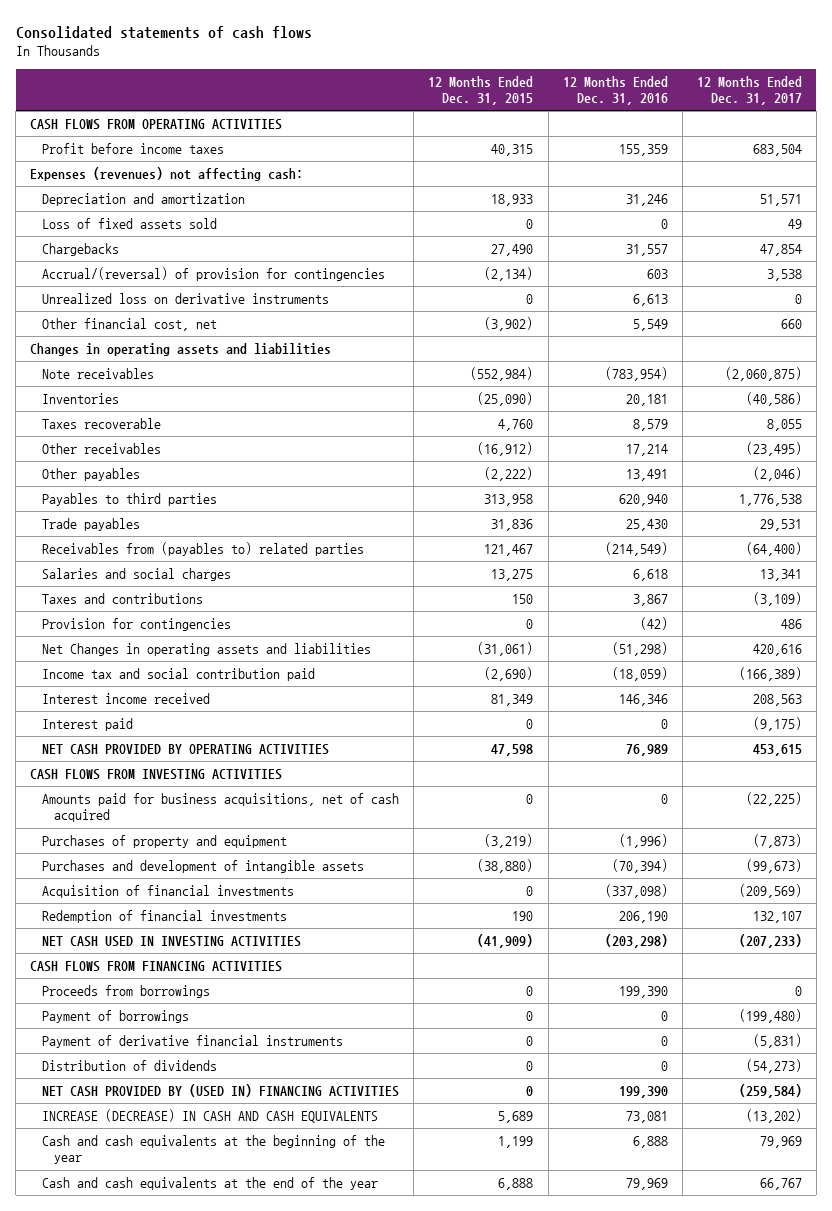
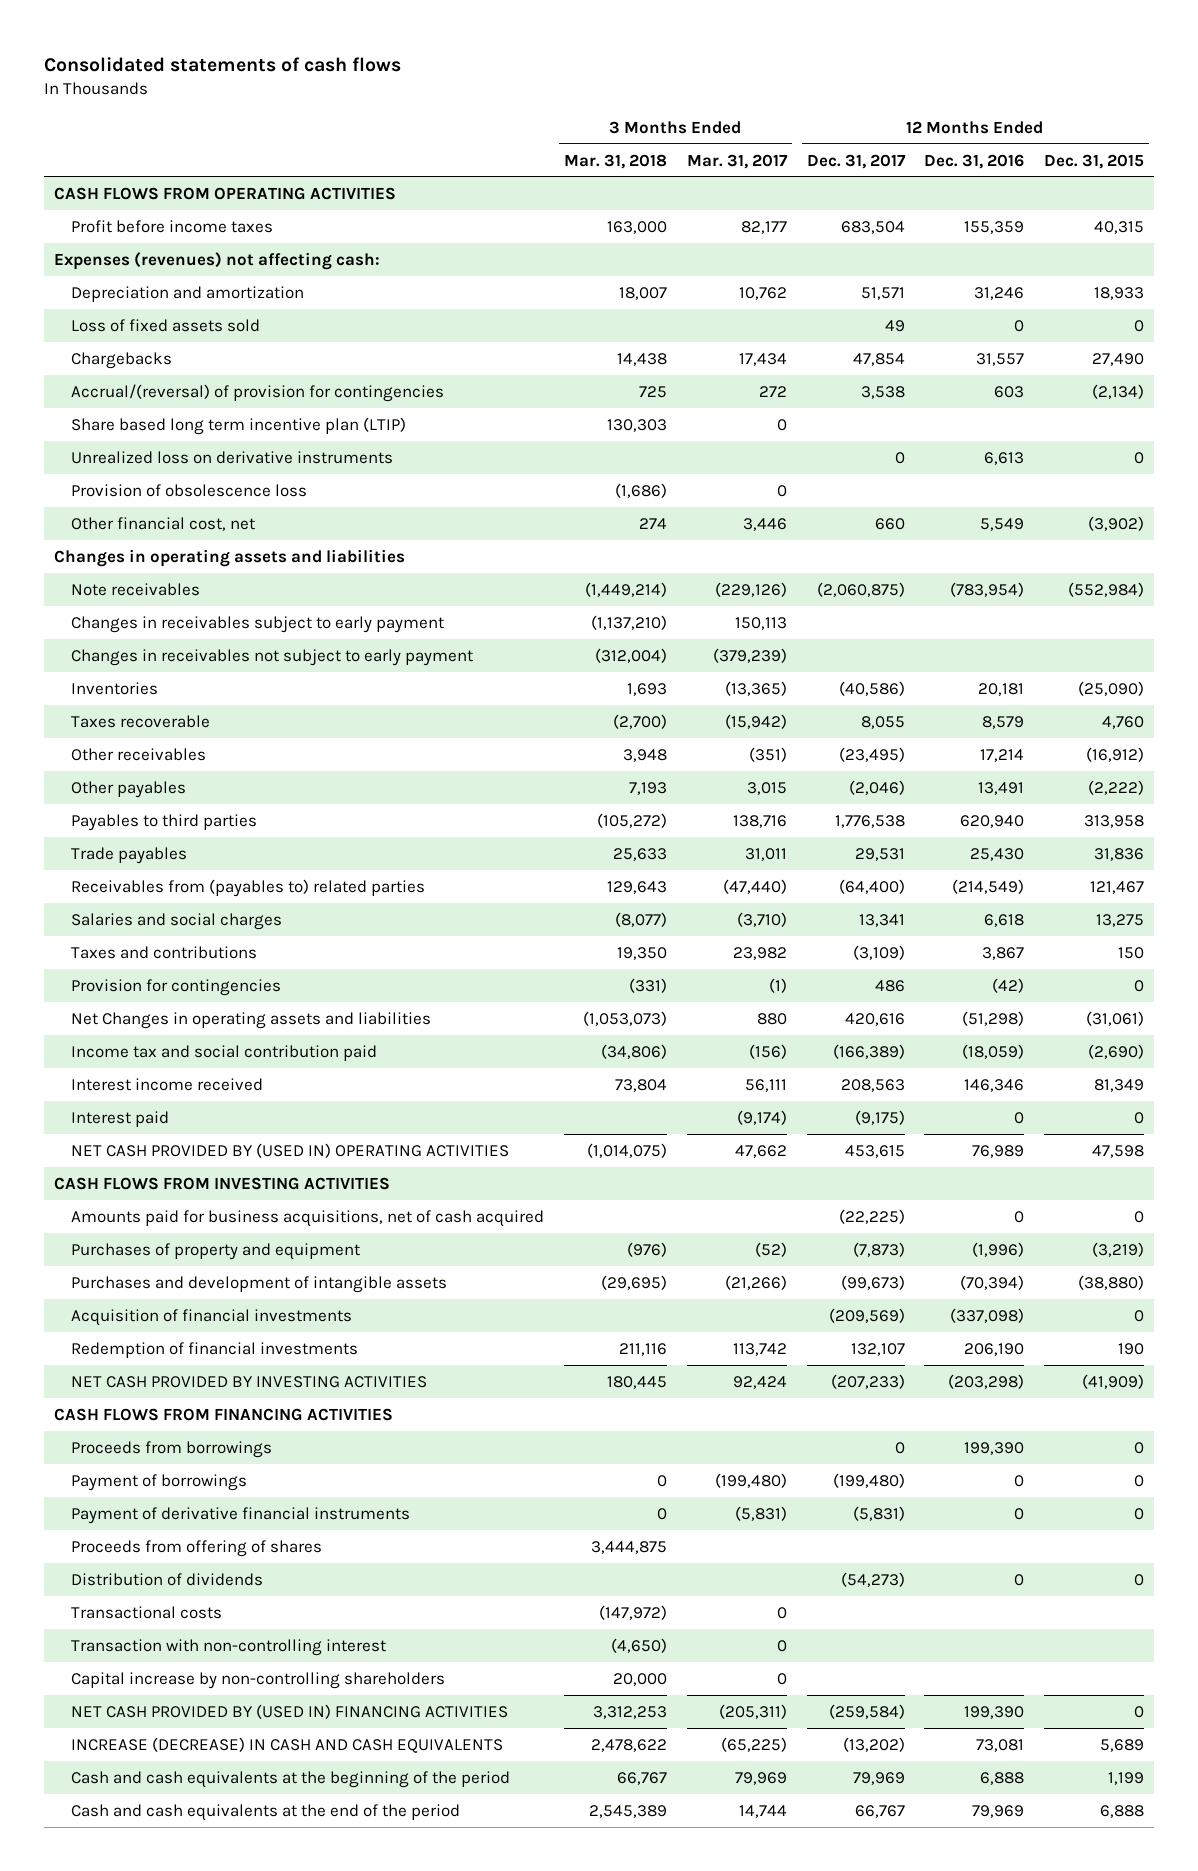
- | 12 Months Ended Dec. 31, 2015 | 12 Months Ended Dec. 31, 2016 | 12 Months Ended Dec. 31, 2017
+ | 3 Months Ended Mar. 31, 2018 | 3 Months Ended Mar. 31, 2017 | 12 Months Ended Dec. 31, 2017 | 12 Months Ended Dec. 31, 2016 | 12 Months Ended Dec. 31, 2015
+ Share based long term incentive plan (LTIP) | 130,303 | 0 | | |
+ Provision of obsolescence loss | (1,686) | 0 | | |
+ Changes in receivables subject to early payment | (1,137,210) | 150,113 | | |
+ Changes in receivables not subject to early payment | (312,004) | (379,239) | | |
- NET CASH PROVIDED BY OPERATING ACTIVITIES | 47,598 | 76,989 | 453,615
+ NET CASH PROVIDED BY (USED IN) OPERATING ACTIVITIES | (1,014,075) | 47,662 | 453,615 | 76,989 | 47,598
- NET CASH USED IN INVESTING ACTIVITIES | (41,909) | (203,298) | (207,233)
+ NET CASH PROVIDED BY INVESTING ACTIVITIES | 180,445 | 92,424 | (207,233) | (203,298) | (41,909)
+ Proceeds from offering of shares | 3,444,875 | | | |
+ Transactional costs | (147,972) | 0 | | |
+ Transaction with non-controlling interest | (4,650) | 0 | | |
+ Capital increase by non-controlling shareholders | 20,000 | 0 | | |
- Cash and cash equivalents at the beginning of the year | 1,199 | 6,888 | 79,969
- Cash and cash equivalents at the end of the year | 6,888 | 79,969 | 66,767
+ Cash and cash equivalents at the beginning of the period | 66,767 | 79,969 | 79,969 | 6,888 | 1,199
+ Cash and cash equivalents at the end of the period | 2,545,389 | 14,744 | 66,767 | 79,969 | 6,888

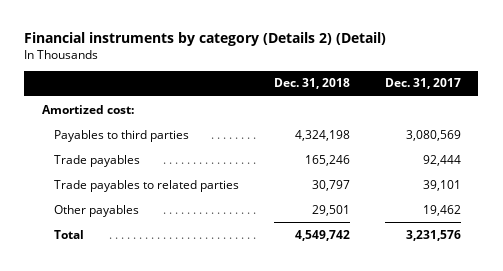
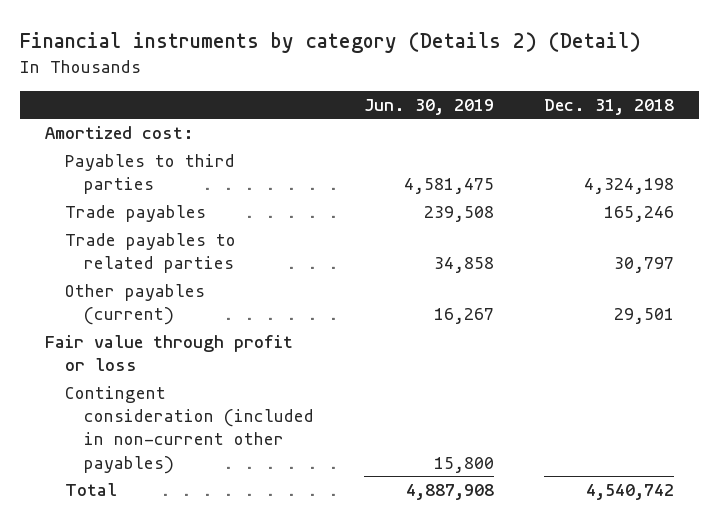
- | Dec. 31, 2018 | Dec. 31, 2017
+ | Jun. 30, 2019 | Dec. 31, 2018
- Other payables | 29,501 | 19,462
- Total | 4,549,742 | 3,231,576
+ Other payables (current) | 16,267 | 29,501
+ Fair value through profit or loss
+ Contingent consideration (included in non-current other payables) | 15,800 |
+ Total | 4,887,908 | 4,540,742

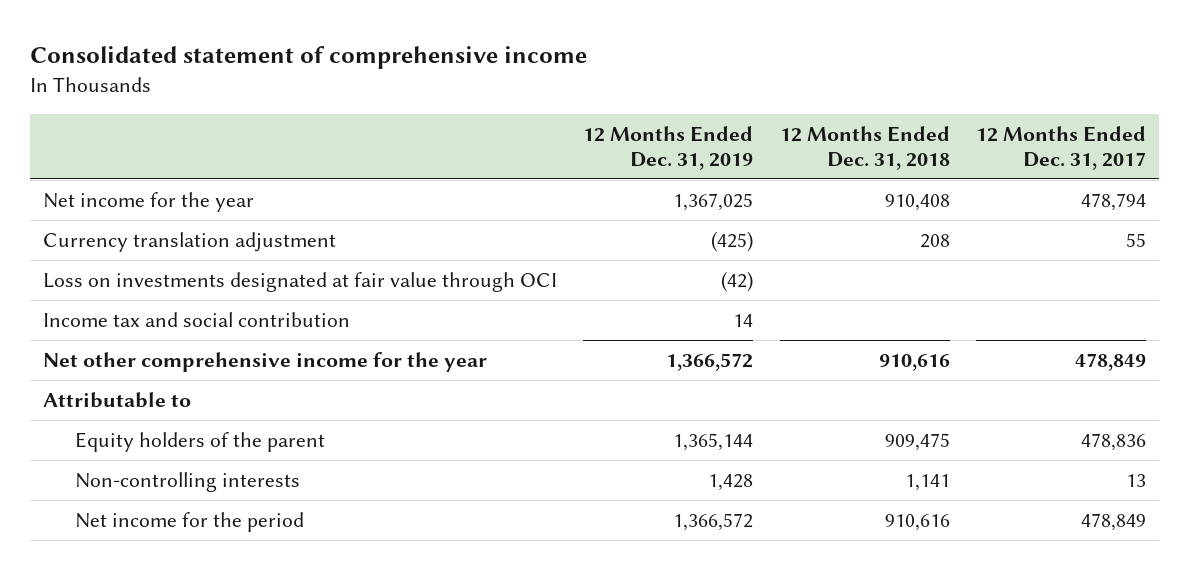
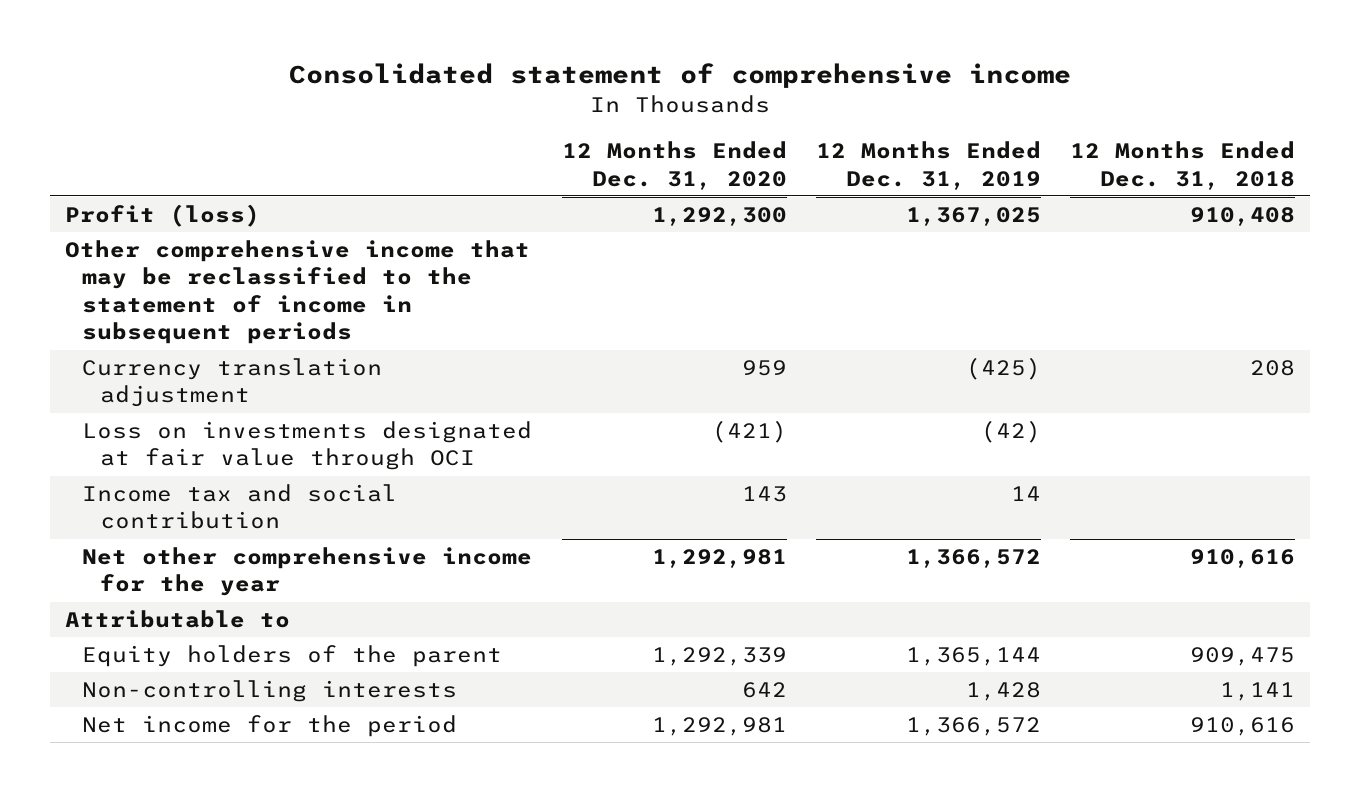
- | 12 Months Ended Dec. 31, 2019 | 12 Months Ended Dec. 31, 2018 | 12 Months Ended Dec. 31, 2017
+ | 12 Months Ended Dec. 31, 2020 | 12 Months Ended Dec. 31, 2019 | 12 Months Ended Dec. 31, 2018
- Net income for the year | 1,367,025 | 910,408 | 478,794
+ Profit (loss) | 1,292,300 | 1,367,025 | 910,408
+ Other comprehensive income that may be reclassified to the statement of income in subsequent periods

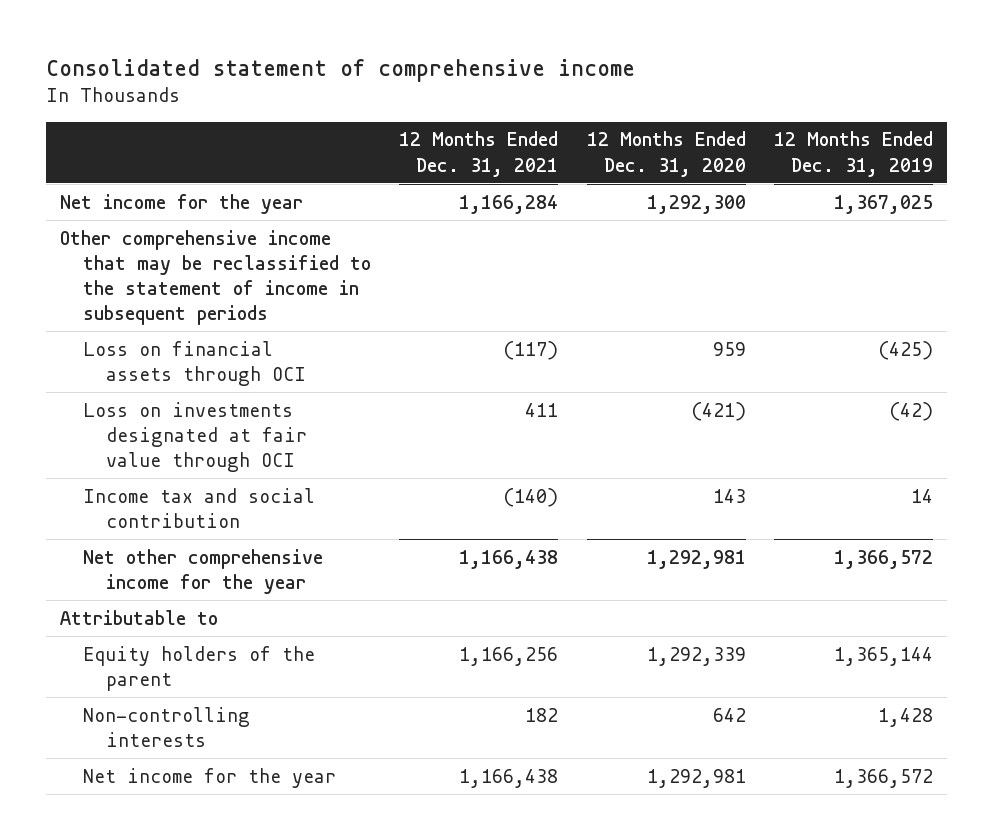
- | 12 Months Ended Dec. 31, 2020 | 12 Months Ended Dec. 31, 2019 | 12 Months Ended Dec. 31, 2018
+ | 12 Months Ended Dec. 31, 2021 | 12 Months Ended Dec. 31, 2020 | 12 Months Ended Dec. 31, 2019
- Profit (loss) | 1,292,300 | 1,367,025 | 910,408
+ Net income for the year | 1,166,284 | 1,292,300 | 1,367,025
- Currency translation adjustment | 959 | (425) | 208
+ Loss on financial assets through OCI | (117) | 959 | (425)
- Net income for the period | 1,292,981 | 1,366,572 | 910,616
+ Net income for the year | 1,166,438 | 1,292,981 | 1,366,572

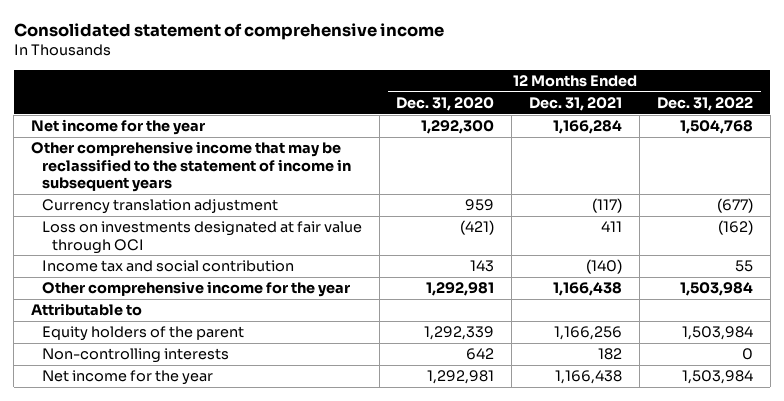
- | 12 Months Ended Dec. 31, 2021 | 12 Months Ended Dec. 31, 2020 | 12 Months Ended Dec. 31, 2019
+ | 12 Months Ended Dec. 31, 2020 | 12 Months Ended Dec. 31, 2021 | 12 Months Ended Dec. 31, 2022
- Other comprehensive income that may be reclassified to the statement of income in subsequent periods
- Loss on financial assets through OCI | (117) | 959 | (425)
+ Other comprehensive income that may be reclassified to the statement of income in subsequent years
+ Currency translation adjustment | 959 | (117) | (677)
- Net other comprehensive income for the year | 1,166,438 | 1,292,981 | 1,366,572
+ Other comprehensive income for the year | 1,292,981 | 1,166,438 | 1,503,984

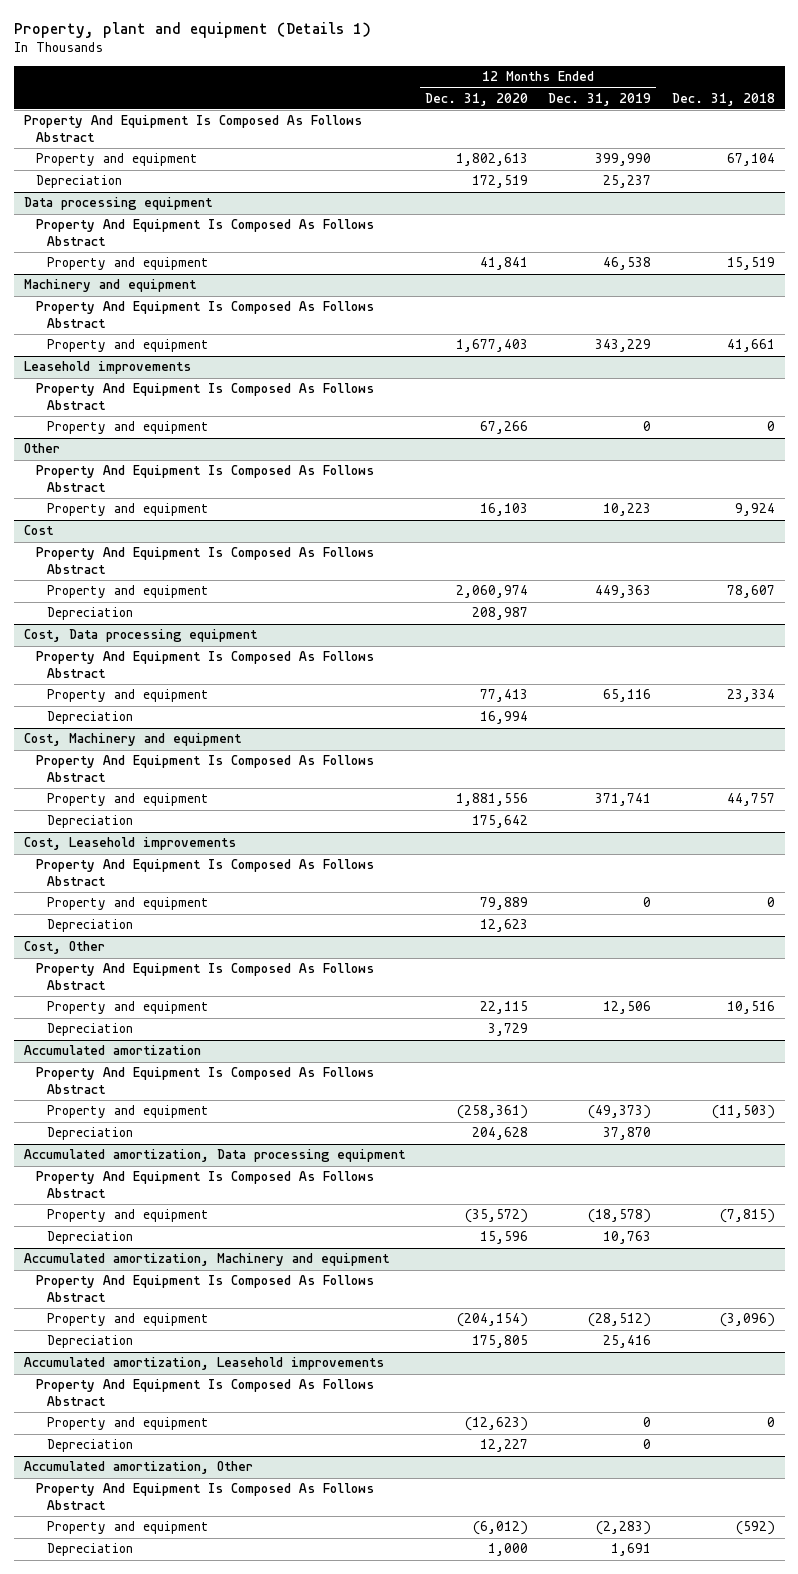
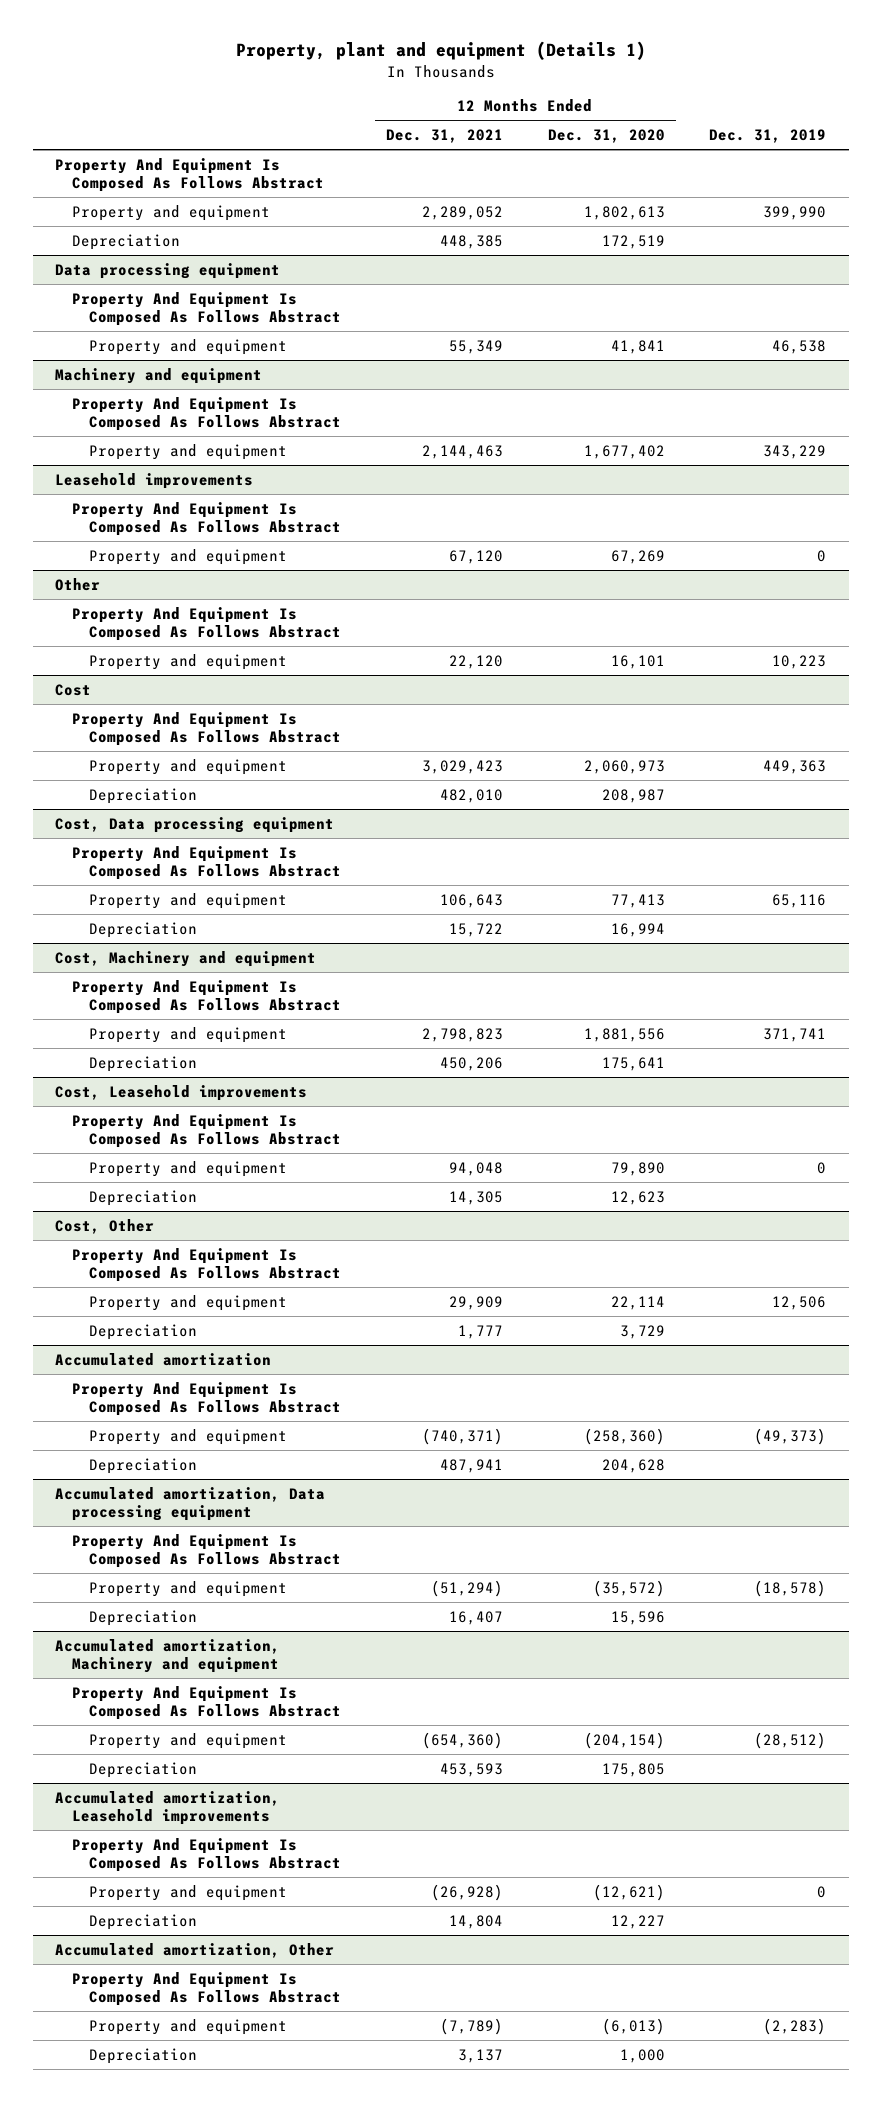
- | 12 Months Ended Dec. 31, 2020 | 12 Months Ended Dec. 31, 2019 | Dec. 31, 2018
+ | 12 Months Ended Dec. 31, 2021 | 12 Months Ended Dec. 31, 2020 | Dec. 31, 2019
@ Machinery and equipment
- Property and equipment | 1,677,403 | 343,229 | 41,661
+ Property and equipment | 2,144,463 | 1,677,402 | 343,229
@ Leasehold improvements
- Property and equipment | 67,266 | 0 | 0
+ Property and equipment | 67,120 | 67,269 | 0
@ Other
- Property and equipment | 16,103 | 10,223 | 9,924
+ Property and equipment | 22,120 | 16,101 | 10,223
@ Cost
- Property and equipment | 2,060,974 | 449,363 | 78,607
+ Property and equipment | 3,029,423 | 2,060,973 | 449,363
@ Cost, Machinery and equipment
- Depreciation | 175,642 | |
+ Depreciation | 450,206 | 175,641 |
@ Cost, Leasehold improvements
- Property and equipment | 79,889 | 0 | 0
+ Property and equipment | 94,048 | 79,890 | 0
@ Cost, Other
- Property and equipment | 22,115 | 12,506 | 10,516
+ Property and equipment | 29,909 | 22,114 | 12,506
@ Accumulated amortization
- Property and equipment | (258,361) | (49,373) | (11,503)
+ Property and equipment | (740,371) | (258,360) | (49,373)
@ Accumulated amortization, Leasehold improvements
- Property and equipment | (12,623) | 0 | 0
+ Property and equipment | (26,928) | (12,621) | 0
@ Accumulated amortization, Other
- Property and equipment | (6,012) | (2,283) | (592)
+ Property and equipment | (7,789) | (6,013) | (2,283)

